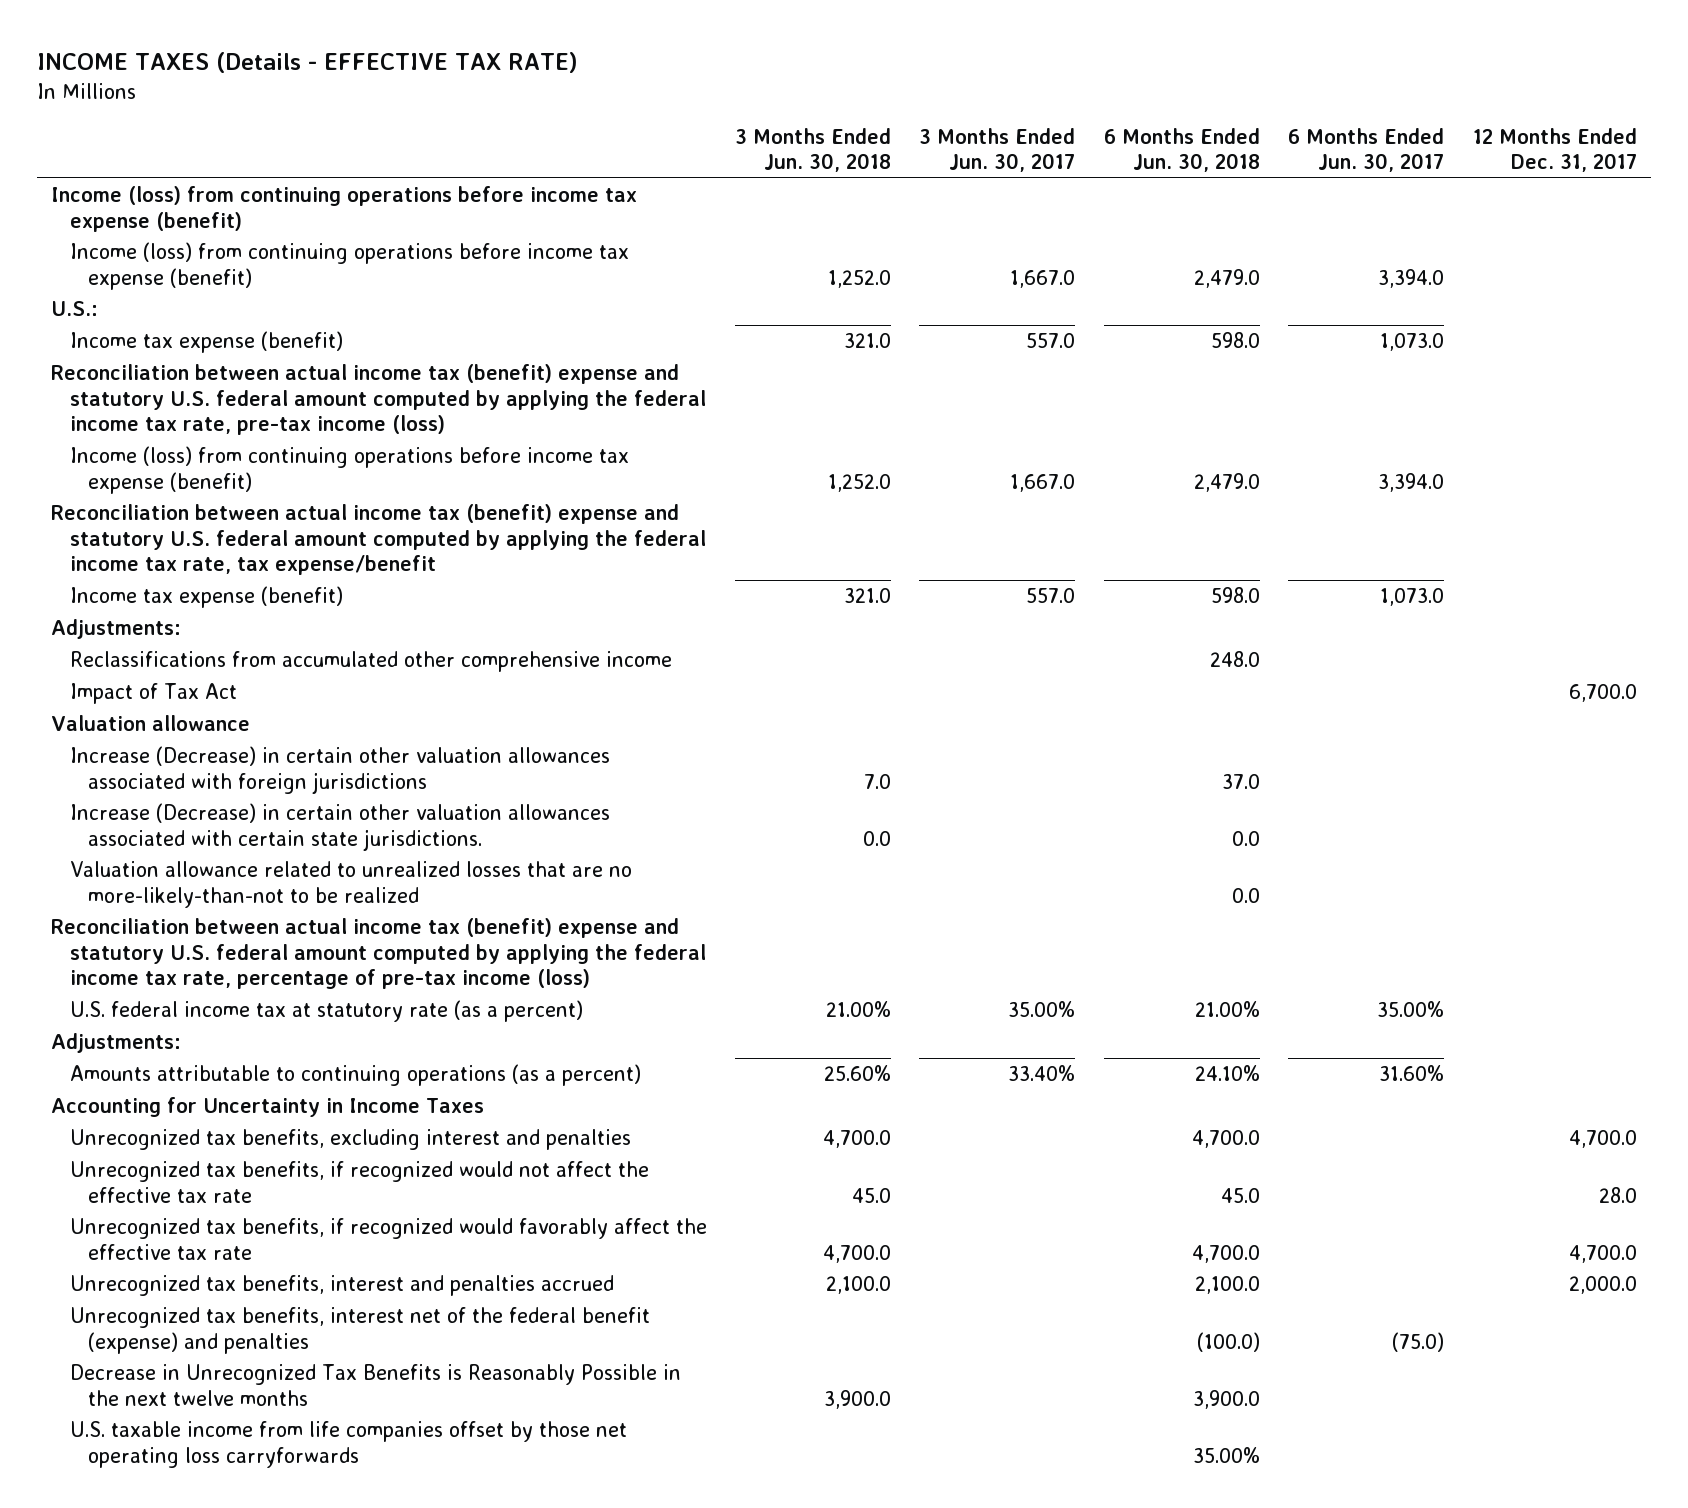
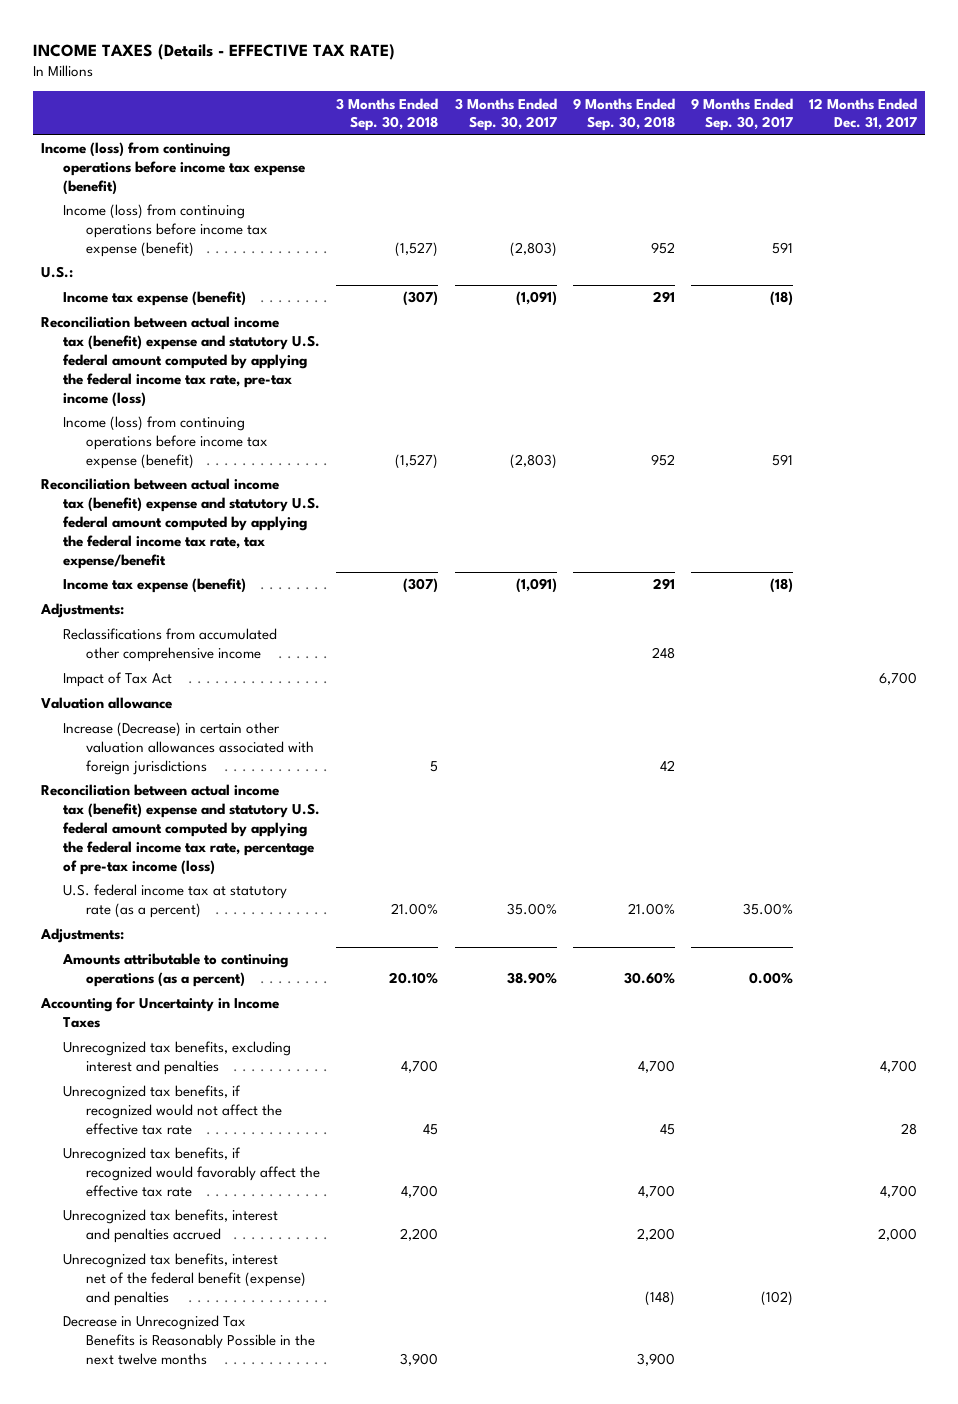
- | 3 Months Ended Jun. 30, 2018 | 3 Months Ended Jun. 30, 2017 | 6 Months Ended Jun. 30, 2018 | 6 Months Ended Jun. 30, 2017 | 12 Months Ended Dec. 31, 2017
+ | 3 Months Ended Sep. 30, 2018 | 3 Months Ended Sep. 30, 2017 | 9 Months Ended Sep. 30, 2018 | 9 Months Ended Sep. 30, 2017 | 12 Months Ended Dec. 31, 2017
- Impact of Tax Act | | | | | 6,700.0
+ Impact of Tax Act | | | | | 6,700
- Increase (Decrease) in certain other valuation allowances associated with certain state jurisdictions. | 0.0 | | 0.0 | |
- Valuation allowance related to unrealized losses that are no more-likely-than-not to be realized | | | 0.0 | |
- Unrecognized tax benefits, excluding interest and penalties | 4,700.0 | | 4,700.0 | | 4,700.0
- Unrecognized tax benefits, if recognized would not affect the effective tax rate | 45.0 | | 45.0 | | 28.0
- Unrecognized tax benefits, if recognized would favorably affect the effective tax rate | 4,700.0 | | 4,700.0 | | 4,700.0
- Unrecognized tax benefits, interest and penalties accrued | 2,100.0 | | 2,100.0 | | 2,000.0
+ Unrecognized tax benefits, excluding interest and penalties | 4,700 | | 4,700 | | 4,700
+ Unrecognized tax benefits, if recognized would not affect the effective tax rate | 45 | | 45 | | 28
+ Unrecognized tax benefits, if recognized would favorably affect the effective tax rate | 4,700 | | 4,700 | | 4,700
+ Unrecognized tax benefits, interest and penalties accrued | 2,200 | | 2,200 | | 2,000
- U.S. taxable income from life companies offset by those net operating loss carryforwards | | | 35.00% | |

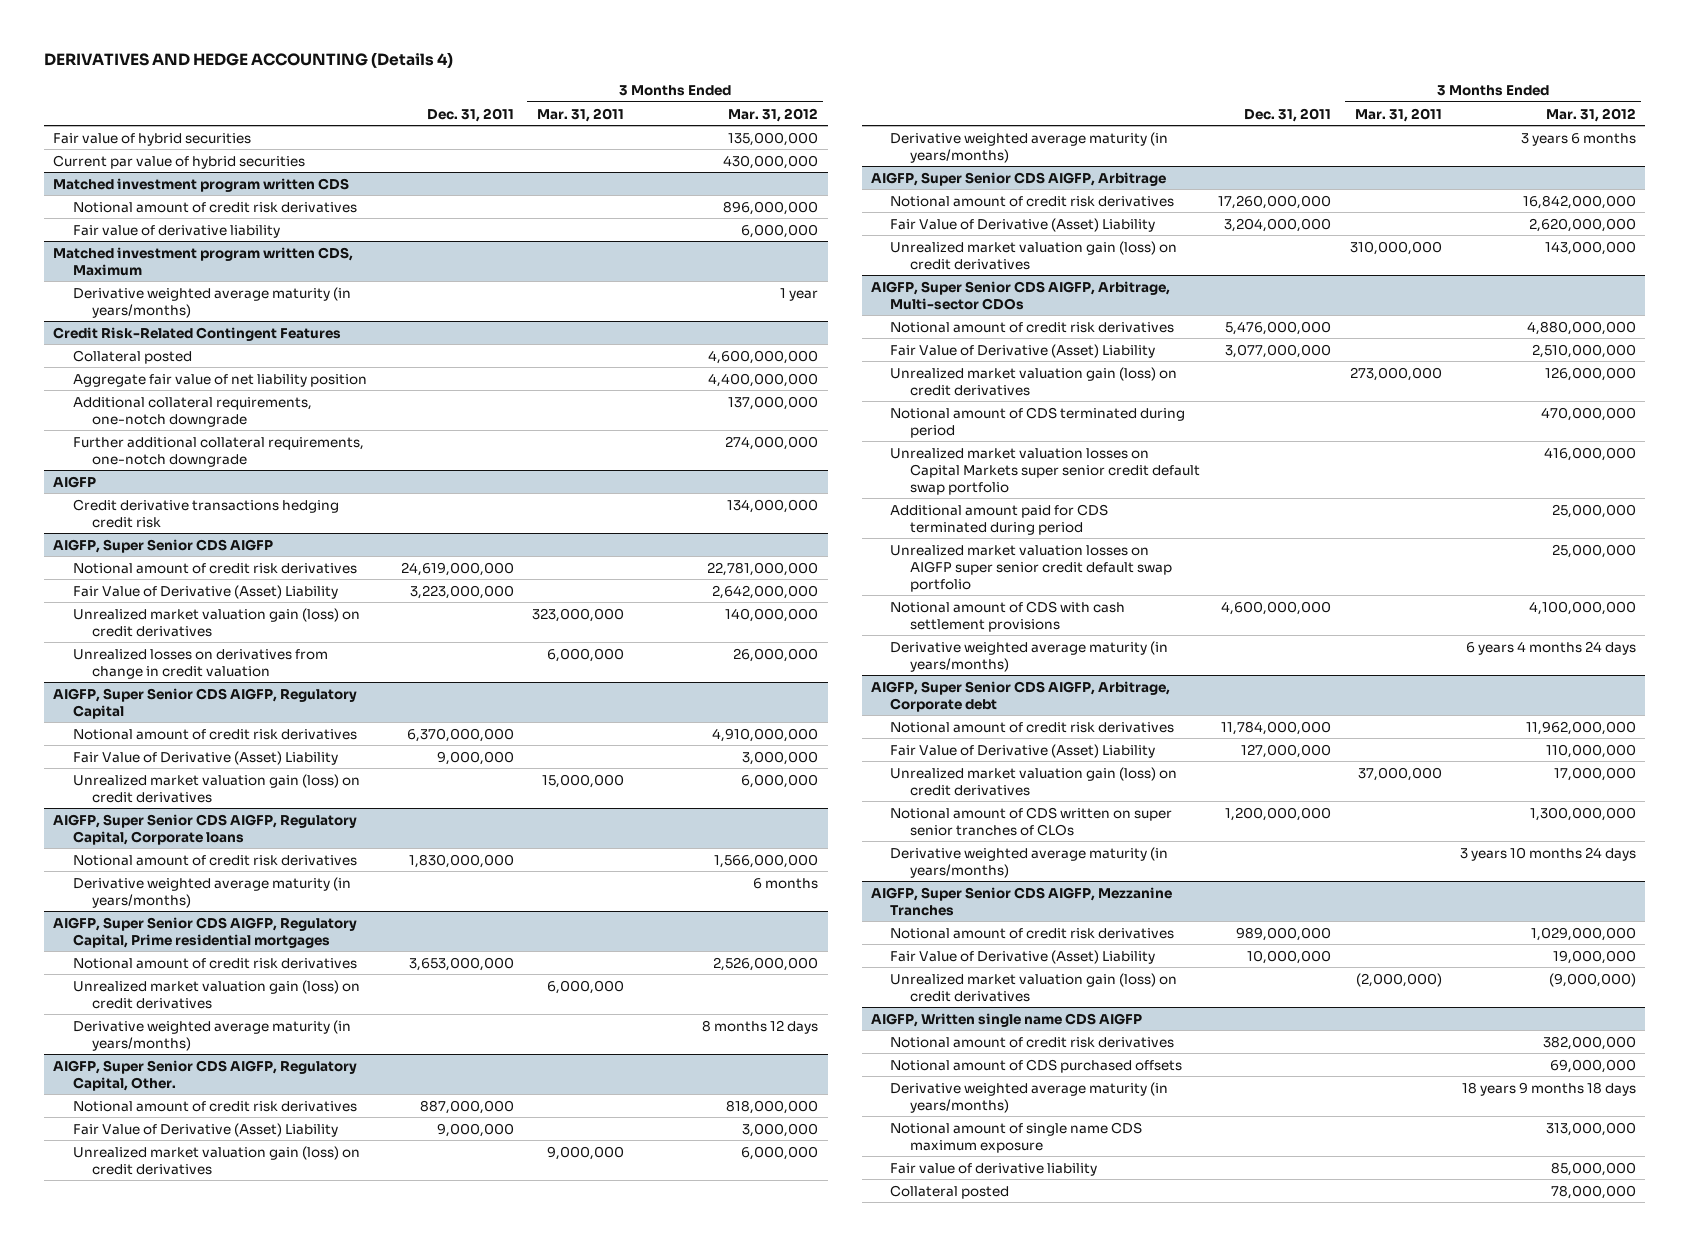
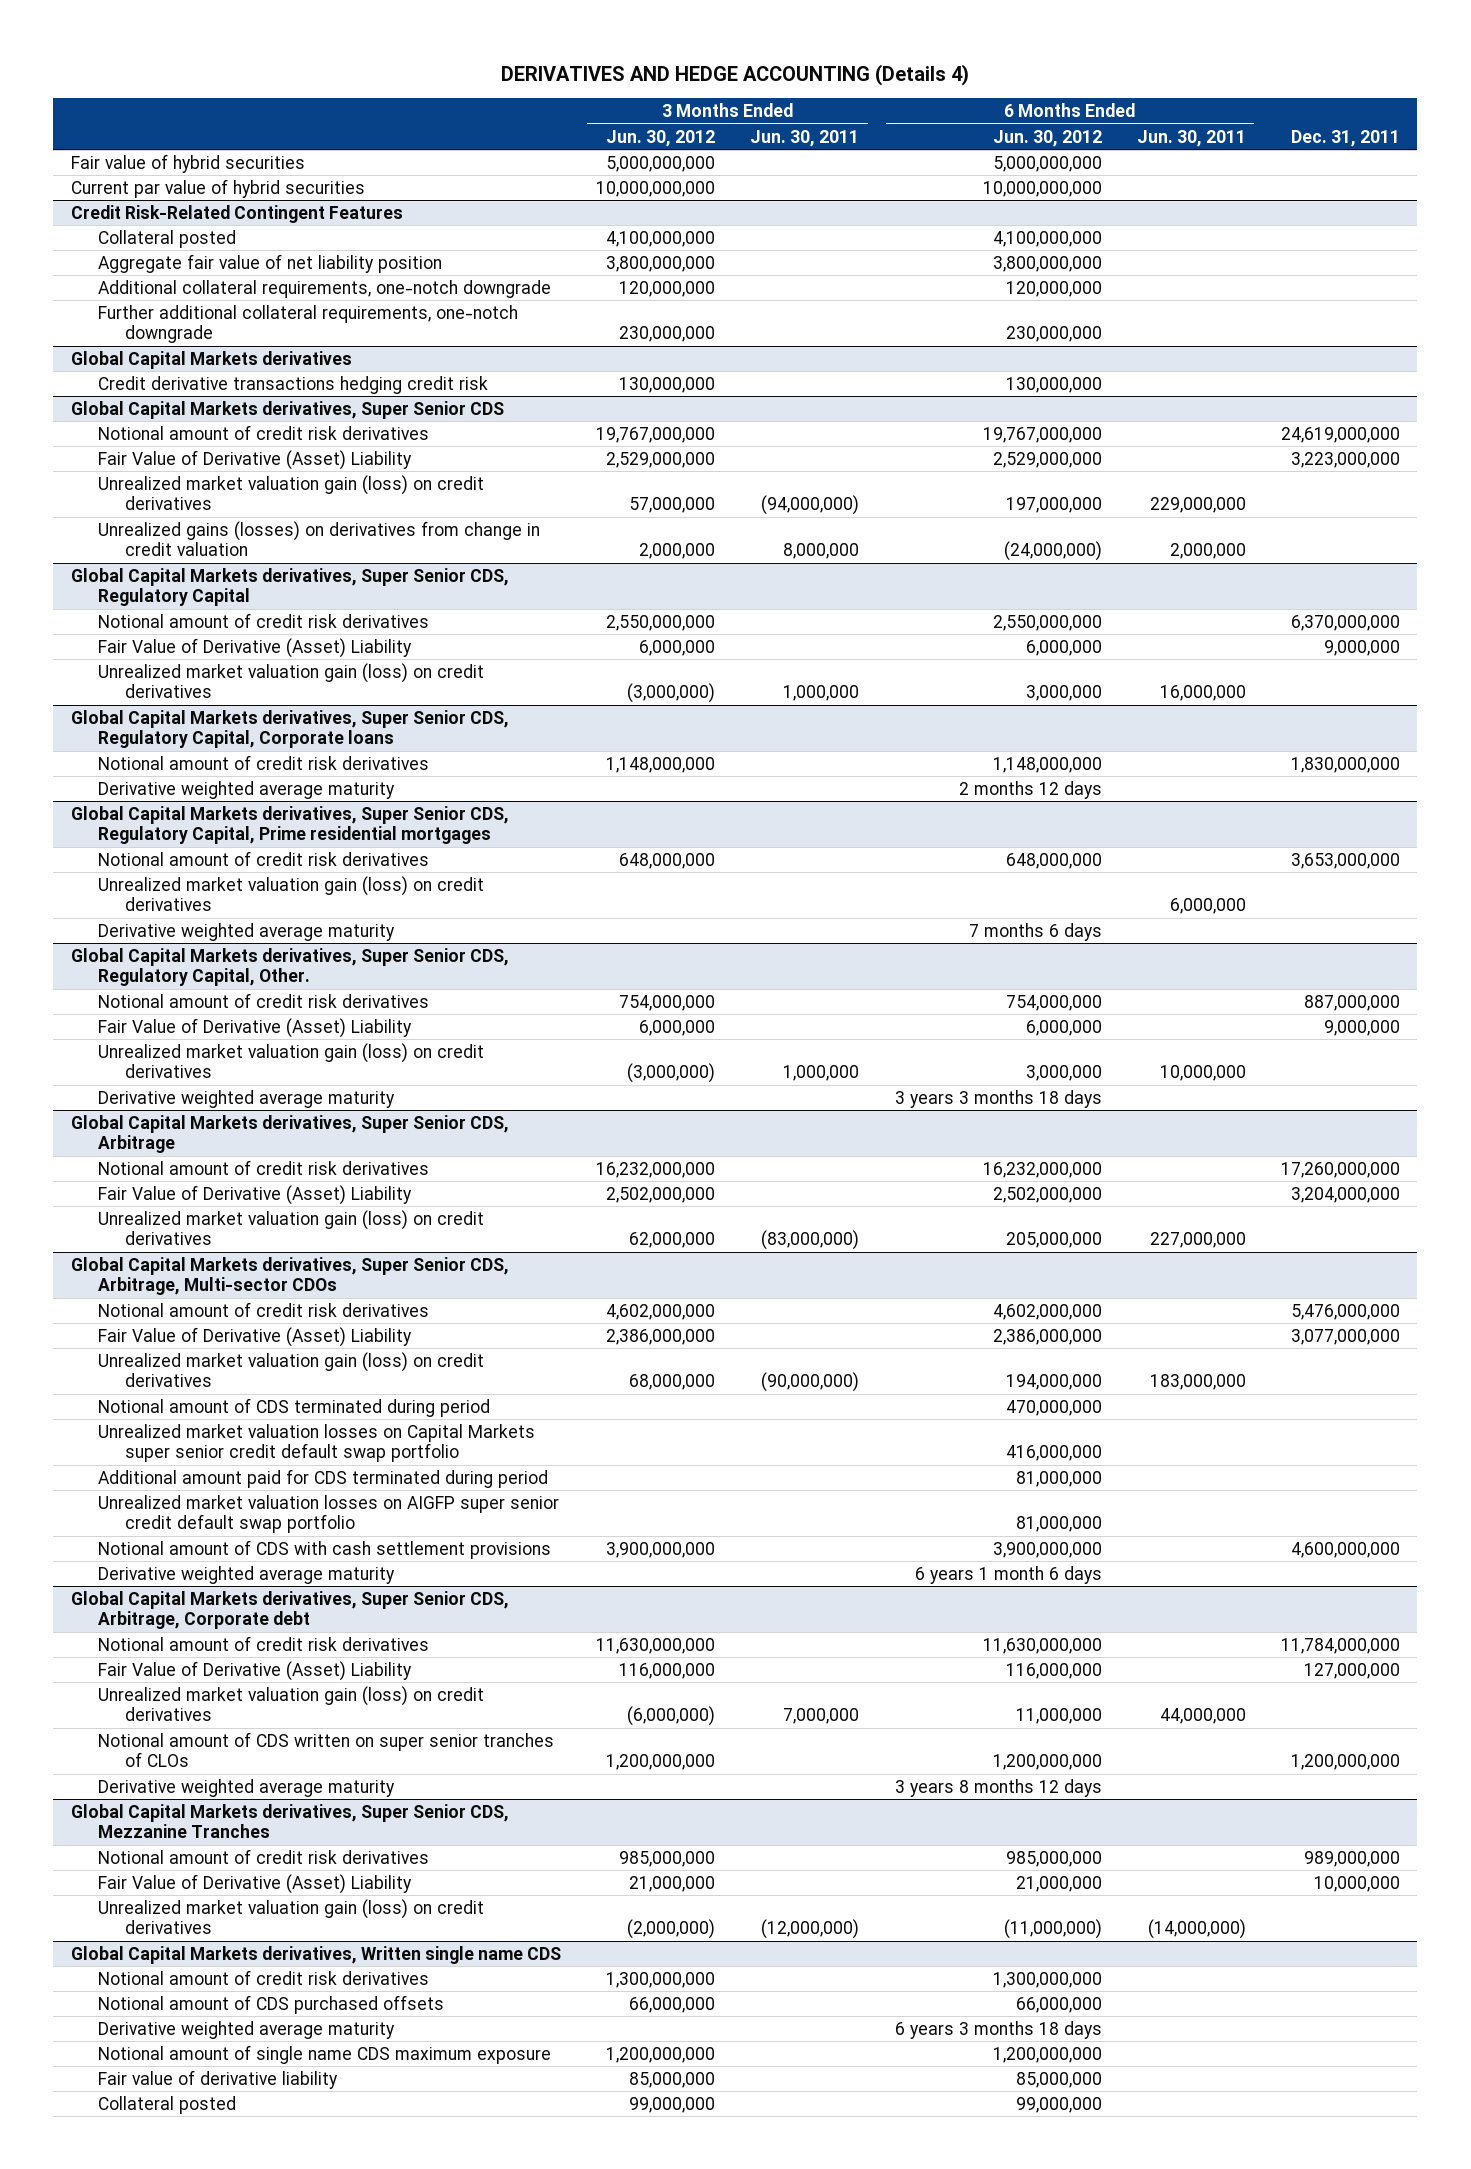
- | Dec. 31, 2011 | 3 Months Ended Mar. 31, 2011 | 3 Months Ended Mar. 31, 2012
+ | 3 Months Ended Jun. 30, 2012 | 3 Months Ended Jun. 30, 2011 | 6 Months Ended Jun. 30, 2012 | 6 Months Ended Jun. 30, 2011 | Dec. 31, 2011
- Matched investment program written CDS
- Notional amount of credit risk derivatives | | | 896,000,000
- Fair value of derivative liability | | | 6,000,000
- Matched investment program written CDS, Maximum
- Derivative weighted average maturity (in years/months) | | | 1 year
- AIGFP
- Credit derivative transactions hedging credit risk | | | 134,000,000
- AIGFP, Super Senior CDS AIGFP
+ Global Capital Markets derivatives
+ Credit derivative transactions hedging credit risk | 130,000,000 | | 130,000,000 | |
+ Global Capital Markets derivatives, Super Senior CDS
- Unrealized losses on derivatives from change in credit valuation | | 6,000,000 | 26,000,000
- AIGFP, Super Senior CDS AIGFP, Regulatory Capital
+ Unrealized gains (losses) on derivatives from change in credit valuation | 2,000,000 | 8,000,000 | (24,000,000) | 2,000,000 |
+ Global Capital Markets derivatives, Super Senior CDS, Regulatory Capital
- AIGFP, Super Senior CDS AIGFP, Regulatory Capital, Corporate loans
+ Global Capital Markets derivatives, Super Senior CDS, Regulatory Capital, Corporate loans
- Derivative weighted average maturity (in years/months) | | | 6 months
- AIGFP, Super Senior CDS AIGFP, Regulatory Capital, Prime residential mortgages
+ Derivative weighted average maturity | | | 2 months 12 days | |
+ Global Capital Markets derivatives, Super Senior CDS, Regulatory Capital, Prime residential mortgages
- Derivative weighted average maturity (in years/months) | | | 8 months 12 days
- AIGFP, Super Senior CDS AIGFP, Regulatory Capital, Other.
+ Derivative weighted average maturity | | | 7 months 6 days | |
+ Global Capital Markets derivatives, Super Senior CDS, Regulatory Capital, Other.
- Derivative weighted average maturity (in years/months) | | | 3 years 6 months
- AIGFP, Super Senior CDS AIGFP, Arbitrage
+ Derivative weighted average maturity | | | 3 years 3 months 18 days | |
+ Global Capital Markets derivatives, Super Senior CDS, Arbitrage
- AIGFP, Super Senior CDS AIGFP, Arbitrage, Multi-sector CDOs
+ Global Capital Markets derivatives, Super Senior CDS, Arbitrage, Multi-sector CDOs
- Derivative weighted average maturity (in years/months) | | | 6 years 4 months 24 days
- AIGFP, Super Senior CDS AIGFP, Arbitrage, Corporate debt
+ Derivative weighted average maturity | | | 6 years 1 month 6 days | |
+ Global Capital Markets derivatives, Super Senior CDS, Arbitrage, Corporate debt
- Derivative weighted average maturity (in years/months) | | | 3 years 10 months 24 days
- AIGFP, Super Senior CDS AIGFP, Mezzanine Tranches
+ Derivative weighted average maturity | | | 3 years 8 months 12 days | |
+ Global Capital Markets derivatives, Super Senior CDS, Mezzanine Tranches
- AIGFP, Written single name CDS AIGFP
- Notional amount of credit risk derivatives | | | 382,000,000
- Notional amount of CDS purchased offsets | | | 69,000,000
- Derivative weighted average maturity (in years/months) | | | 18 years 9 months 18 days
- Notional amount of single name CDS maximum exposure | | | 313,000,000
- Fair value of derivative liability | | | 85,000,000
- Collateral posted | | | 78,000,000
+ Global Capital Markets derivatives, Written single name CDS
+ Notional amount of credit risk derivatives | 1,300,000,000 | | 1,300,000,000 | |
+ Notional amount of CDS purchased offsets | 66,000,000 | | 66,000,000 | |
+ Derivative weighted average maturity | | | 6 years 3 months 18 days | |
+ Notional amount of single name CDS maximum exposure | 1,200,000,000 | | 1,200,000,000 | |
+ Fair value of derivative liability | 85,000,000 | | 85,000,000 | |
+ Collateral posted | 99,000,000 | | 99,000,000 | |

